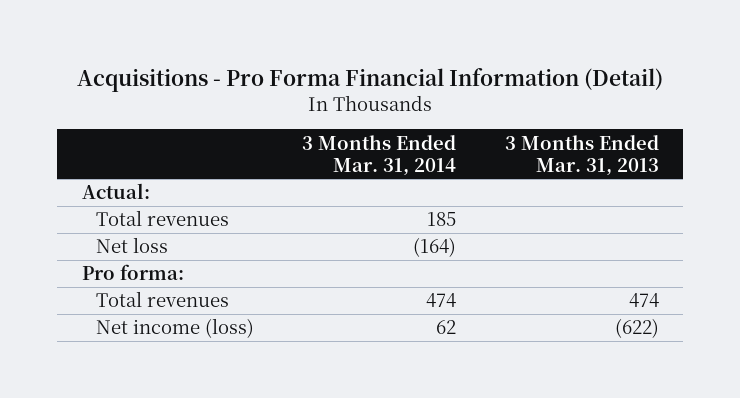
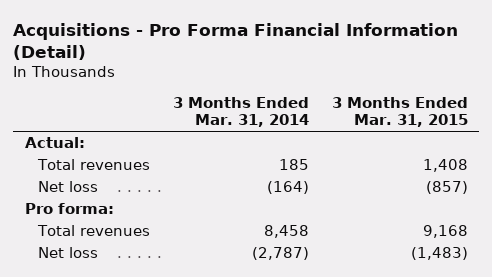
- | 3 Months Ended Mar. 31, 2014 | 3 Months Ended Mar. 31, 2013
+ | 3 Months Ended Mar. 31, 2014 | 3 Months Ended Mar. 31, 2015
- Total revenues | 474 | 474
- Net income (loss) | 62 | (622)
+ Total revenues | 8,458 | 9,168
+ Net loss | (2,787) | (1,483)

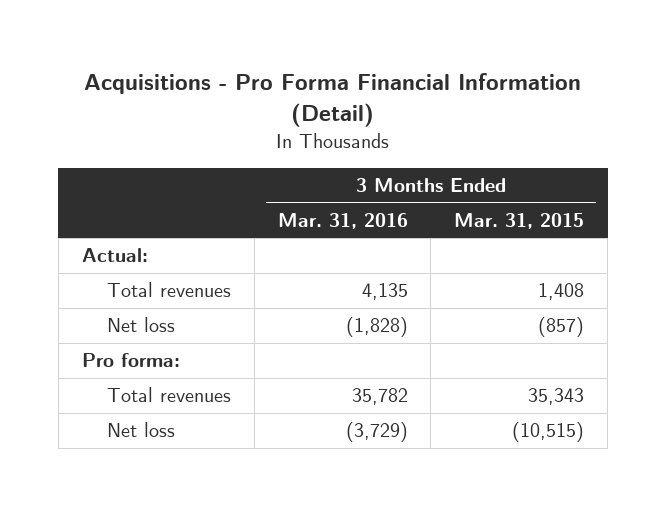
- | 3 Months Ended Mar. 31, 2014 | 3 Months Ended Mar. 31, 2015
+ | 3 Months Ended Mar. 31, 2016 | 3 Months Ended Mar. 31, 2015
- Total revenues | 8,458 | 9,168
- Net loss | (2,787) | (1,483)
+ Total revenues | 35,782 | 35,343
+ Net loss | (3,729) | (10,515)

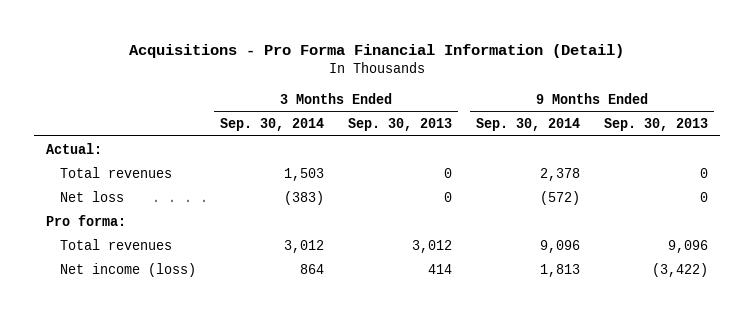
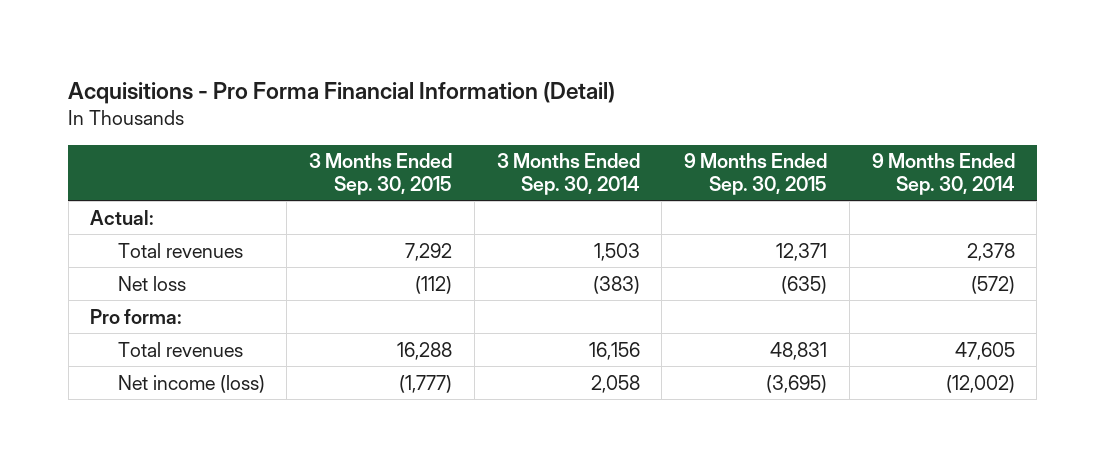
- | 3 Months Ended Sep. 30, 2014 | 3 Months Ended Sep. 30, 2013 | 9 Months Ended Sep. 30, 2014 | 9 Months Ended Sep. 30, 2013
+ | 3 Months Ended Sep. 30, 2015 | 3 Months Ended Sep. 30, 2014 | 9 Months Ended Sep. 30, 2015 | 9 Months Ended Sep. 30, 2014
- Total revenues | 3,012 | 3,012 | 9,096 | 9,096
- Net income (loss) | 864 | 414 | 1,813 | (3,422)
+ Total revenues | 16,288 | 16,156 | 48,831 | 47,605
+ Net income (loss) | (1,777) | 2,058 | (3,695) | (12,002)

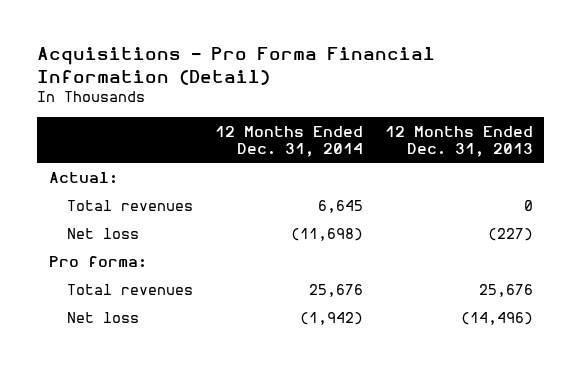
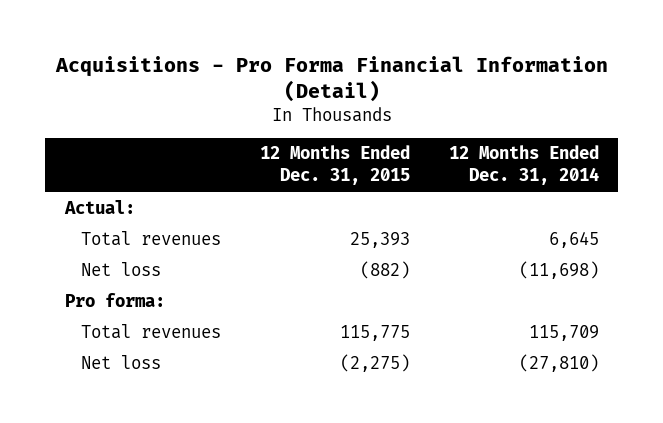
- | 12 Months Ended Dec. 31, 2014 | 12 Months Ended Dec. 31, 2013
+ | 12 Months Ended Dec. 31, 2015 | 12 Months Ended Dec. 31, 2014
- Total revenues | 25,676 | 25,676
- Net loss | (1,942) | (14,496)
+ Total revenues | 115,775 | 115,709
+ Net loss | (2,275) | (27,810)

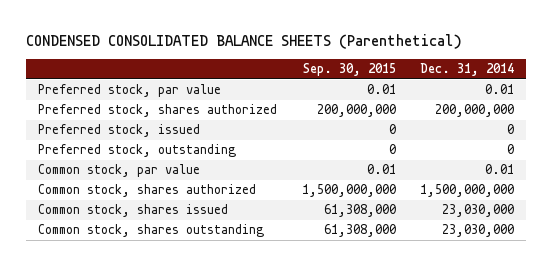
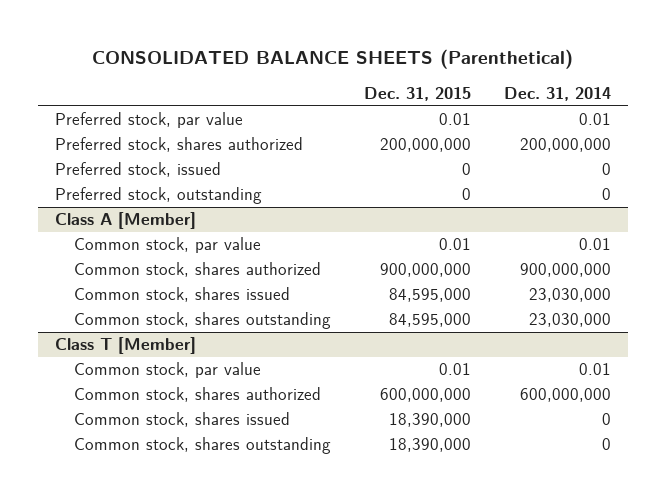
- CONDENSED CONSOLIDATED BALANCE SHEETS (Parenthetical)
+ CONSOLIDATED BALANCE SHEETS (Parenthetical)
- | Sep. 30, 2015 | Dec. 31, 2014
+ | Dec. 31, 2015 | Dec. 31, 2014
+ Class A [Member]
- Common stock, shares authorized | 1,500,000,000 | 1,500,000,000
+ Common stock, shares authorized | 900,000,000 | 900,000,000
+ Class T [Member]
+ Common stock, par value | 0.01 | 0.01
+ Common stock, shares authorized | 600,000,000 | 600,000,000
+ Common stock, shares issued | 18,390,000 | 0
+ Common stock, shares outstanding | 18,390,000 | 0

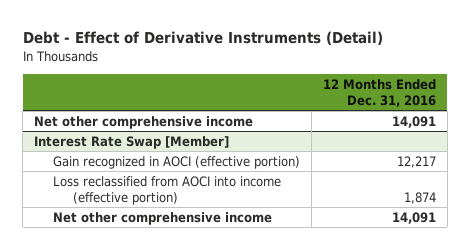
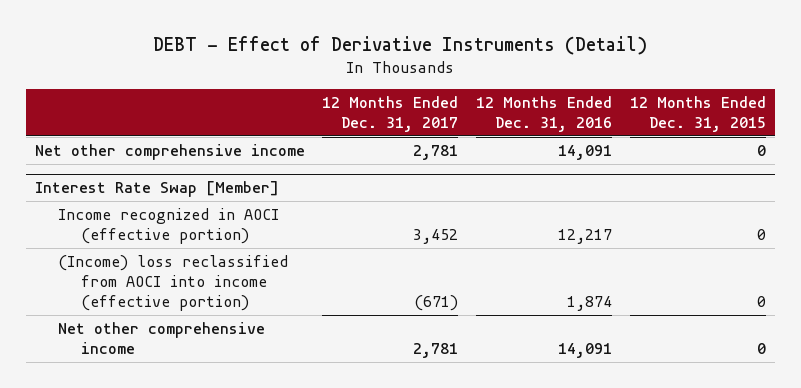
- Debt - Effect of Derivative Instruments (Detail)
+ DEBT - Effect of Derivative Instruments (Detail)
- | 12 Months Ended Dec. 31, 2016
+ | 12 Months Ended Dec. 31, 2017 | 12 Months Ended Dec. 31, 2016 | 12 Months Ended Dec. 31, 2015
@ Interest Rate Swap [Member]
- Gain recognized in AOCI (effective portion) | 12,217
- Loss reclassified from AOCI into income (effective portion) | 1,874
+ Income recognized in AOCI (effective portion) | 3,452 | 12,217 | 0
+ (Income) loss reclassified from AOCI into income (effective portion) | (671) | 1,874 | 0

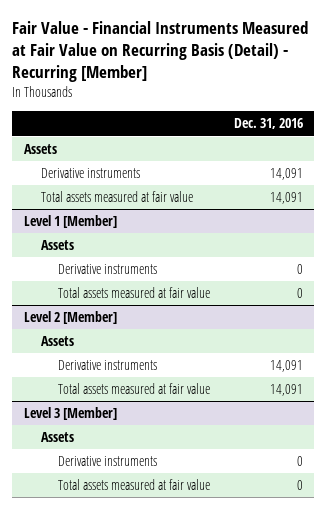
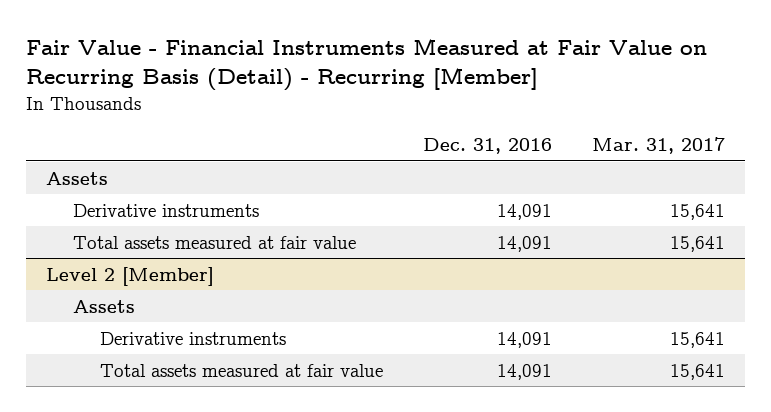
- | Dec. 31, 2016
+ | Dec. 31, 2016 | Mar. 31, 2017
- Level 1 [Member]
- Assets
- Derivative instruments | 0
- Total assets measured at fair value | 0
- Level 3 [Member]
- Assets
- Derivative instruments | 0
- Total assets measured at fair value | 0

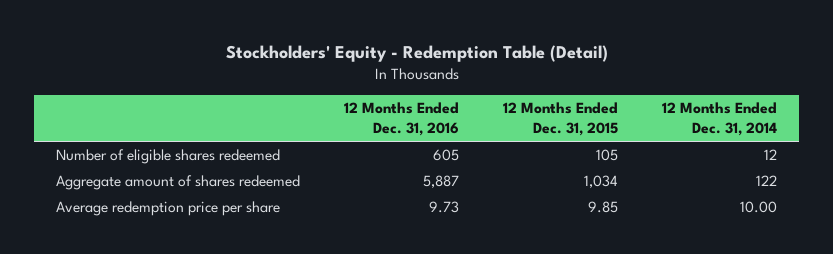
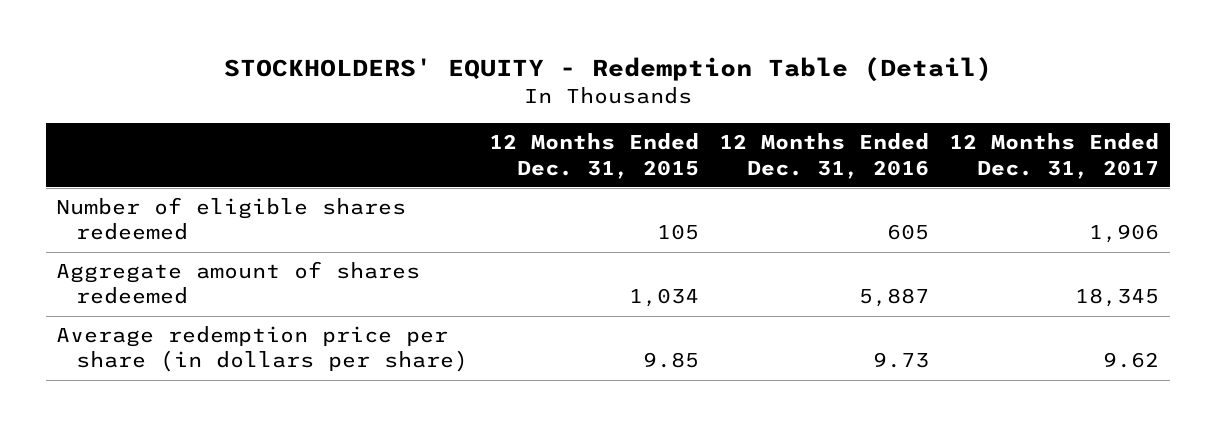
- Stockholders' Equity - Redemption Table (Detail)
+ STOCKHOLDERS' EQUITY - Redemption Table (Detail)
- | 12 Months Ended Dec. 31, 2016 | 12 Months Ended Dec. 31, 2015 | 12 Months Ended Dec. 31, 2014
+ | 12 Months Ended Dec. 31, 2015 | 12 Months Ended Dec. 31, 2016 | 12 Months Ended Dec. 31, 2017
- Average redemption price per share | 9.73 | 9.85 | 10.00
+ Average redemption price per share (in dollars per share) | 9.85 | 9.73 | 9.62

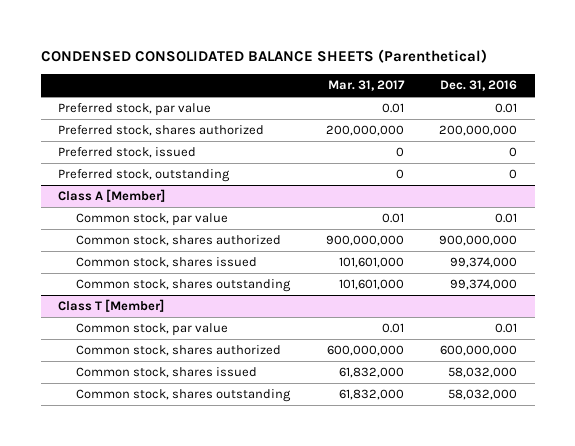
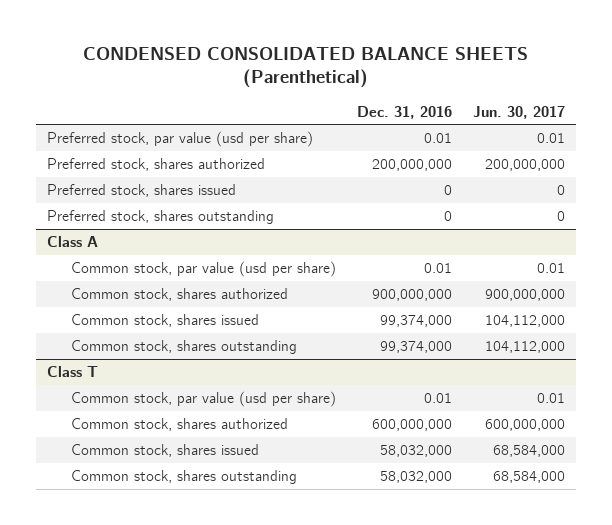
- | Mar. 31, 2017 | Dec. 31, 2016
+ | Dec. 31, 2016 | Jun. 30, 2017
- Preferred stock, par value | 0.01 | 0.01
+ Preferred stock, par value (usd per share) | 0.01 | 0.01
- Preferred stock, issued | 0 | 0
- Preferred stock, outstanding | 0 | 0
- Class A [Member]
- Common stock, par value | 0.01 | 0.01
+ Preferred stock, shares issued | 0 | 0
+ Preferred stock, shares outstanding | 0 | 0
+ Class A
+ Common stock, par value (usd per share) | 0.01 | 0.01
- Class T [Member]
- Common stock, par value | 0.01 | 0.01
+ Class T
+ Common stock, par value (usd per share) | 0.01 | 0.01

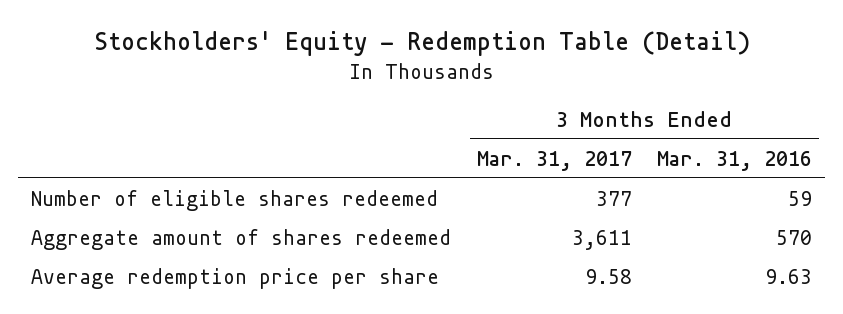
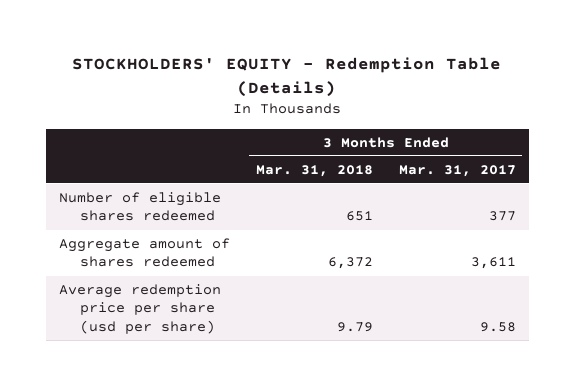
- Stockholders' Equity - Redemption Table (Detail)
+ STOCKHOLDERS' EQUITY - Redemption Table (Details)
- | 3 Months Ended Mar. 31, 2017 | 3 Months Ended Mar. 31, 2016
+ | 3 Months Ended Mar. 31, 2018 | 3 Months Ended Mar. 31, 2017
- Average redemption price per share | 9.58 | 9.63
+ Average redemption price per share (usd per share) | 9.79 | 9.58

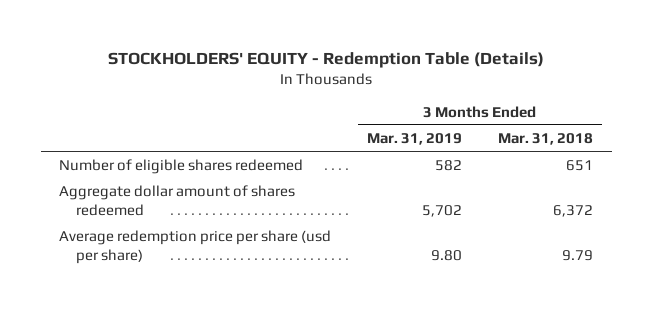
- | 3 Months Ended Mar. 31, 2018 | 3 Months Ended Mar. 31, 2017
+ | 3 Months Ended Mar. 31, 2019 | 3 Months Ended Mar. 31, 2018
- Aggregate amount of shares redeemed | 6,372 | 3,611
+ Aggregate dollar amount of shares redeemed | 5,702 | 6,372

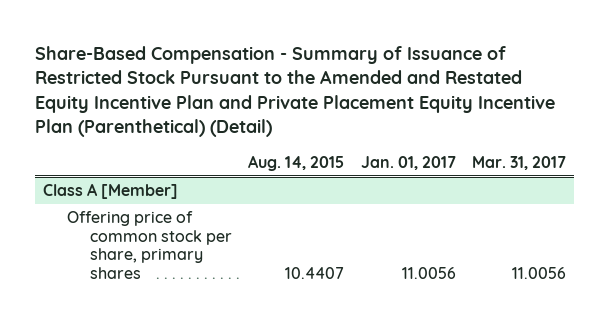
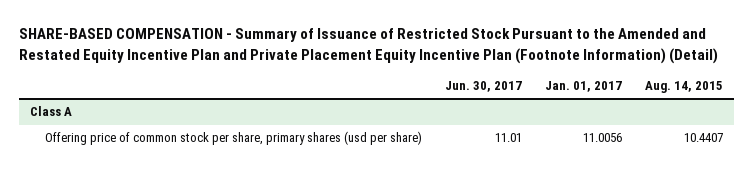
- Share-Based Compensation - Summary of Issuance of Restricted Stock Pursuant to the Amended and Restated Equity Incentive Plan and Private Placement Equity Incentive Plan (Parenthetical) (Detail)
+ SHARE-BASED COMPENSATION - Summary of Issuance of Restricted Stock Pursuant to the Amended and Restated Equity Incentive Plan and Private Placement Equity Incentive Plan (Footnote Information) (Detail)
- | Aug. 14, 2015 | Jan. 01, 2017 | Mar. 31, 2017
+ | Jun. 30, 2017 | Jan. 01, 2017 | Aug. 14, 2015
- Class A [Member]
- Offering price of common stock per share, primary shares | 10.4407 | 11.0056 | 11.0056
+ Class A
+ Offering price of common stock per share, primary shares (usd per share) | 11.01 | 11.0056 | 10.4407

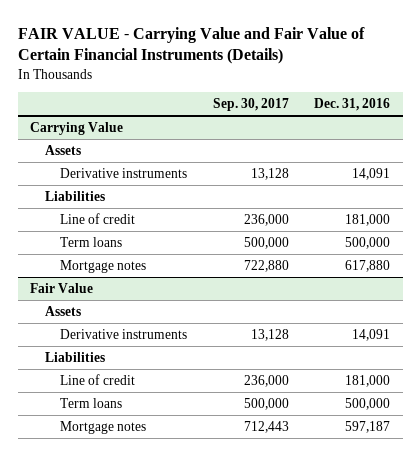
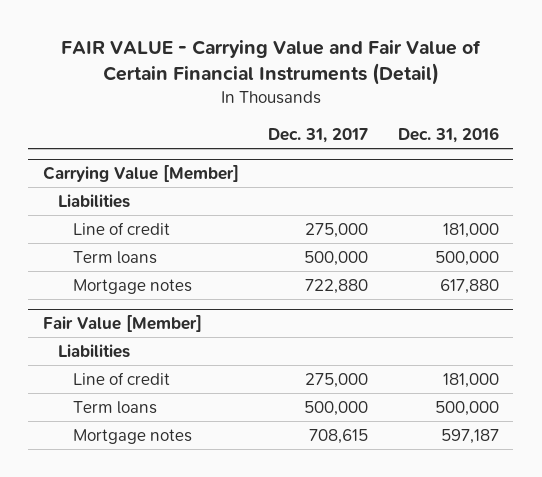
- FAIR VALUE - Carrying Value and Fair Value of Certain Financial Instruments (Details)
+ FAIR VALUE - Carrying Value and Fair Value of Certain Financial Instruments (Detail)
- | Sep. 30, 2017 | Dec. 31, 2016
+ | Dec. 31, 2017 | Dec. 31, 2016
- Carrying Value
- Assets
- Derivative instruments | 13,128 | 14,091
+ Carrying Value [Member]
- Fair Value
- Assets
- Derivative instruments | 13,128 | 14,091
+ Fair Value [Member]

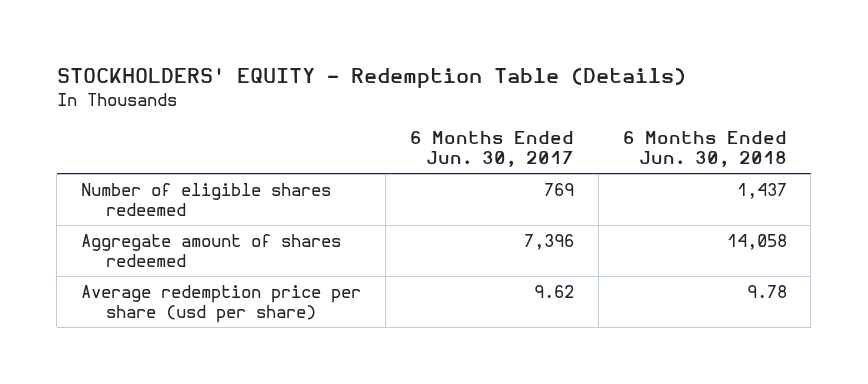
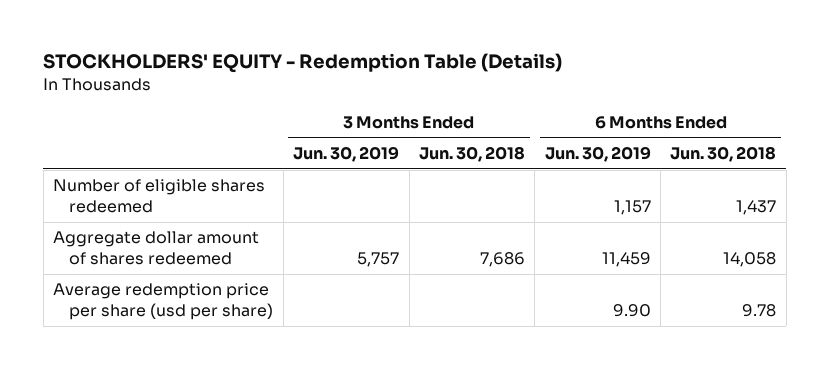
- | 6 Months Ended Jun. 30, 2017 | 6 Months Ended Jun. 30, 2018
+ | 3 Months Ended Jun. 30, 2019 | 3 Months Ended Jun. 30, 2018 | 6 Months Ended Jun. 30, 2019 | 6 Months Ended Jun. 30, 2018
- Aggregate amount of shares redeemed | 7,396 | 14,058
+ Aggregate dollar amount of shares redeemed | 5,757 | 7,686 | 11,459 | 14,058

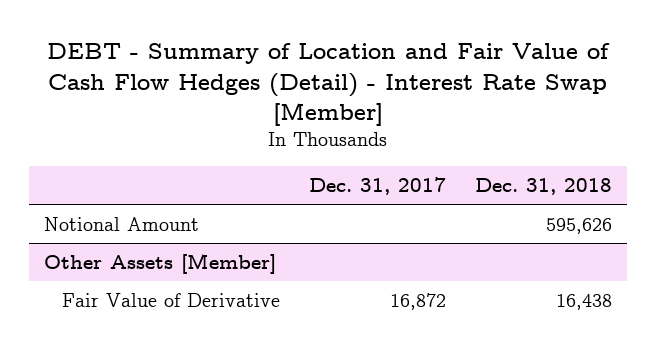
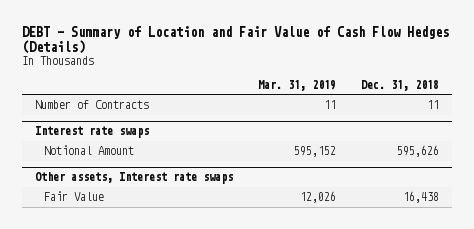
- DEBT - Summary of Location and Fair Value of Cash Flow Hedges (Detail) - Interest Rate Swap [Member]
+ DEBT - Summary of Location and Fair Value of Cash Flow Hedges (Details)
- | Dec. 31, 2017 | Dec. 31, 2018
+ | Mar. 31, 2019 | Dec. 31, 2018
+ Number of Contracts | 11 | 11
+ Interest rate swaps
- Other Assets [Member]
- Fair Value of Derivative | 16,872 | 16,438
+ Other assets, Interest rate swaps
+ Fair Value | 12,026 | 16,438

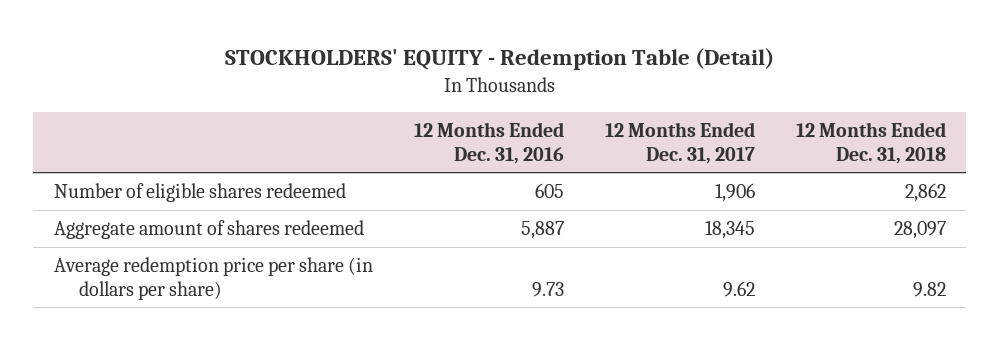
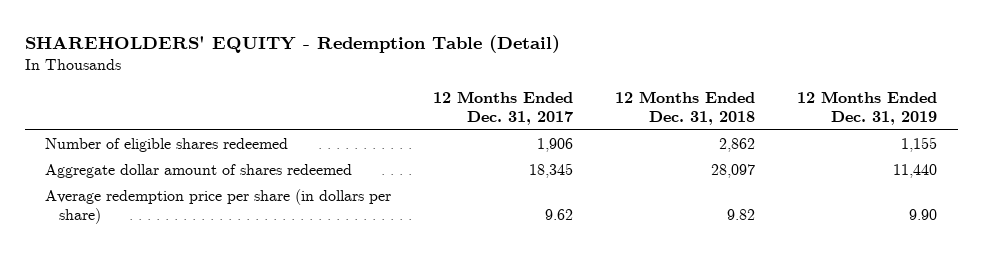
- STOCKHOLDERS' EQUITY - Redemption Table (Detail)
+ SHAREHOLDERS' EQUITY - Redemption Table (Detail)
- | 12 Months Ended Dec. 31, 2016 | 12 Months Ended Dec. 31, 2017 | 12 Months Ended Dec. 31, 2018
+ | 12 Months Ended Dec. 31, 2017 | 12 Months Ended Dec. 31, 2018 | 12 Months Ended Dec. 31, 2019
- Aggregate amount of shares redeemed | 5,887 | 18,345 | 28,097
+ Aggregate dollar amount of shares redeemed | 18,345 | 28,097 | 11,440

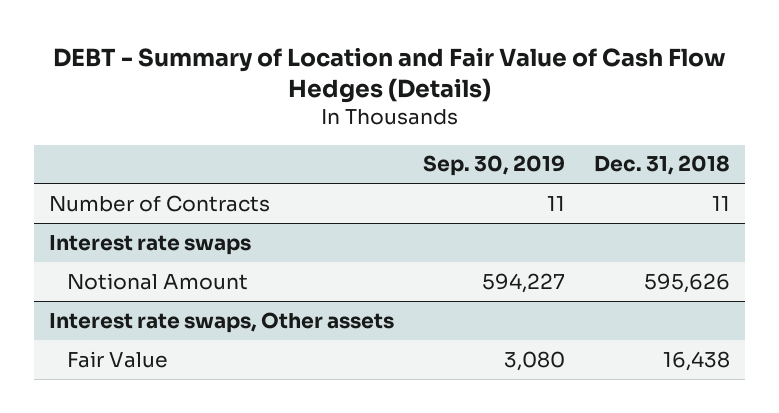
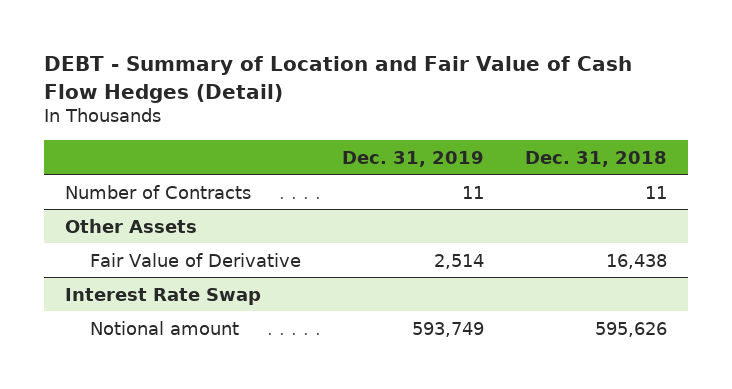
- DEBT - Summary of Location and Fair Value of Cash Flow Hedges (Details)
+ DEBT - Summary of Location and Fair Value of Cash Flow Hedges (Detail)
- | Sep. 30, 2019 | Dec. 31, 2018
+ | Dec. 31, 2019 | Dec. 31, 2018
- Interest rate swaps
- Notional Amount | 594,227 | 595,626
- Interest rate swaps, Other assets
- Fair Value | 3,080 | 16,438
+ Other Assets
+ Fair Value of Derivative | 2,514 | 16,438
+ Interest Rate Swap
+ Notional amount | 593,749 | 595,626

